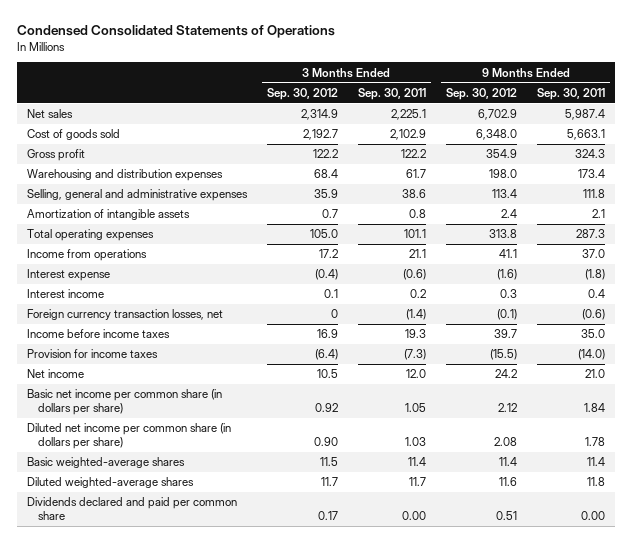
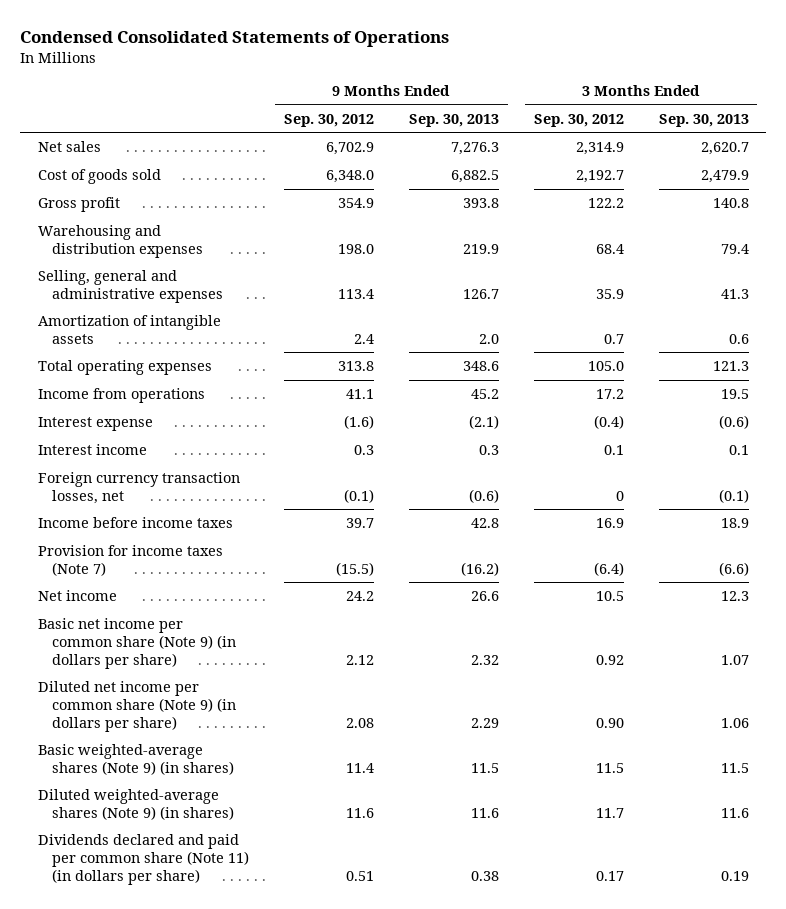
- | 3 Months Ended Sep. 30, 2012 | 3 Months Ended Sep. 30, 2011 | 9 Months Ended Sep. 30, 2012 | 9 Months Ended Sep. 30, 2011
+ | 9 Months Ended Sep. 30, 2012 | 9 Months Ended Sep. 30, 2013 | 3 Months Ended Sep. 30, 2012 | 3 Months Ended Sep. 30, 2013
- Provision for income taxes | (6.4) | (7.3) | (15.5) | (14.0)
+ Provision for income taxes (Note 7) | (15.5) | (16.2) | (6.4) | (6.6)
- Basic net income per common share (in dollars per share) | 0.92 | 1.05 | 2.12 | 1.84
- Diluted net income per common share (in dollars per share) | 0.90 | 1.03 | 2.08 | 1.78
- Basic weighted-average shares | 11.5 | 11.4 | 11.4 | 11.4
- Diluted weighted-average shares | 11.7 | 11.7 | 11.6 | 11.8
- Dividends declared and paid per common share | 0.17 | 0.00 | 0.51 | 0.00
+ Basic net income per common share (Note 9) (in dollars per share) | 2.12 | 2.32 | 0.92 | 1.07
+ Diluted net income per common share (Note 9) (in dollars per share) | 2.08 | 2.29 | 0.90 | 1.06
+ Basic weighted-average shares (Note 9) (in shares) | 11.4 | 11.5 | 11.5 | 11.5
+ Diluted weighted-average shares (Note 9) (in shares) | 11.6 | 11.6 | 11.7 | 11.6
+ Dividends declared and paid per common share (Note 11) (in dollars per share) | 0.51 | 0.38 | 0.17 | 0.19

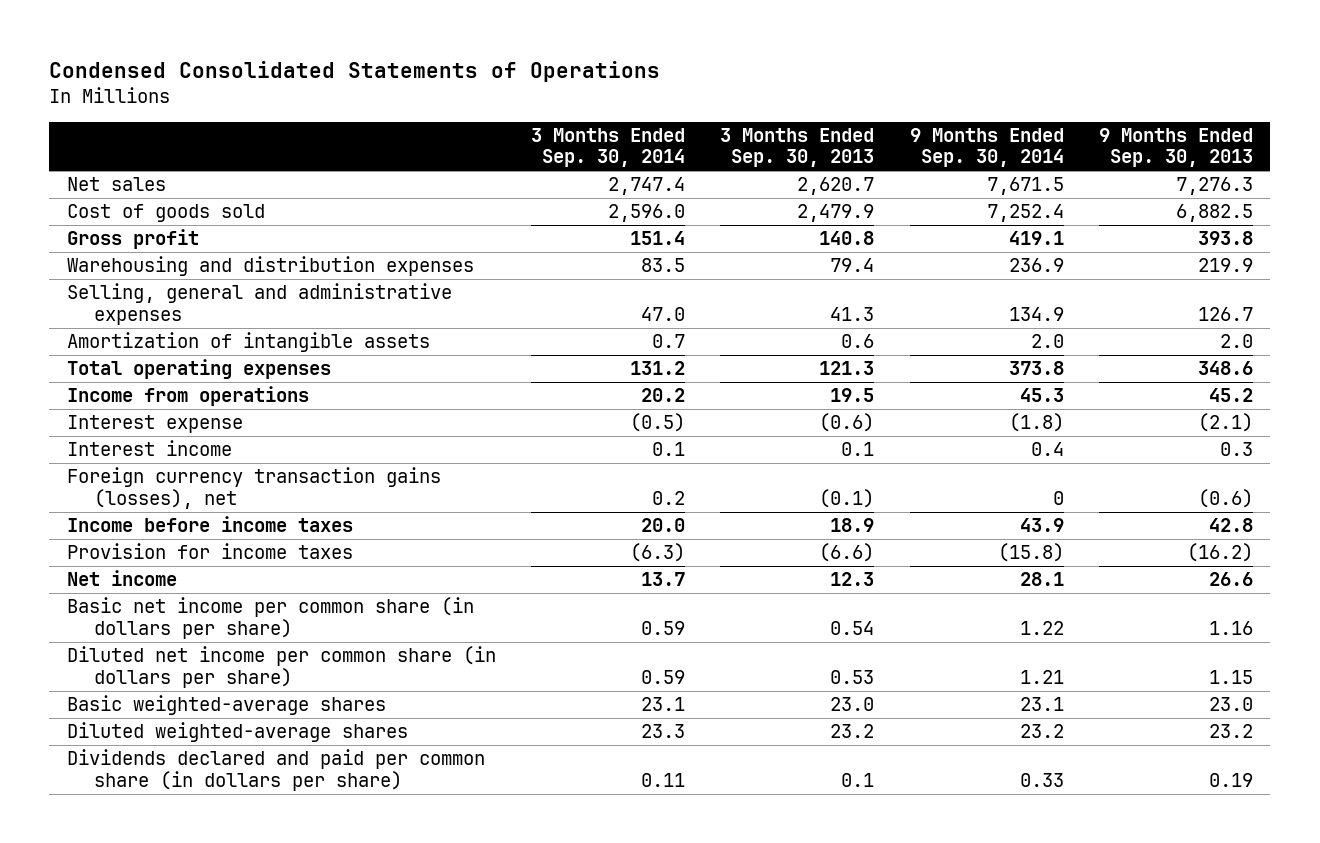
- | 9 Months Ended Sep. 30, 2012 | 9 Months Ended Sep. 30, 2013 | 3 Months Ended Sep. 30, 2012 | 3 Months Ended Sep. 30, 2013
+ | 3 Months Ended Sep. 30, 2014 | 3 Months Ended Sep. 30, 2013 | 9 Months Ended Sep. 30, 2014 | 9 Months Ended Sep. 30, 2013
- Foreign currency transaction losses, net | (0.1) | (0.6) | 0 | (0.1)
+ Foreign currency transaction gains (losses), net | 0.2 | (0.1) | 0 | (0.6)
- Provision for income taxes (Note 7) | (15.5) | (16.2) | (6.4) | (6.6)
+ Provision for income taxes | (6.3) | (6.6) | (15.8) | (16.2)
- Basic net income per common share (Note 9) (in dollars per share) | 2.12 | 2.32 | 0.92 | 1.07
- Diluted net income per common share (Note 9) (in dollars per share) | 2.08 | 2.29 | 0.90 | 1.06
- Basic weighted-average shares (Note 9) (in shares) | 11.4 | 11.5 | 11.5 | 11.5
- Diluted weighted-average shares (Note 9) (in shares) | 11.6 | 11.6 | 11.7 | 11.6
- Dividends declared and paid per common share (Note 11) (in dollars per share) | 0.51 | 0.38 | 0.17 | 0.19
+ Basic net income per common share (in dollars per share) | 0.59 | 0.54 | 1.22 | 1.16
+ Diluted net income per common share (in dollars per share) | 0.59 | 0.53 | 1.21 | 1.15
+ Basic weighted-average shares | 23.1 | 23.0 | 23.1 | 23.0
+ Diluted weighted-average shares | 23.3 | 23.2 | 23.2 | 23.2
+ Dividends declared and paid per common share (in dollars per share) | 0.11 | 0.1 | 0.33 | 0.19

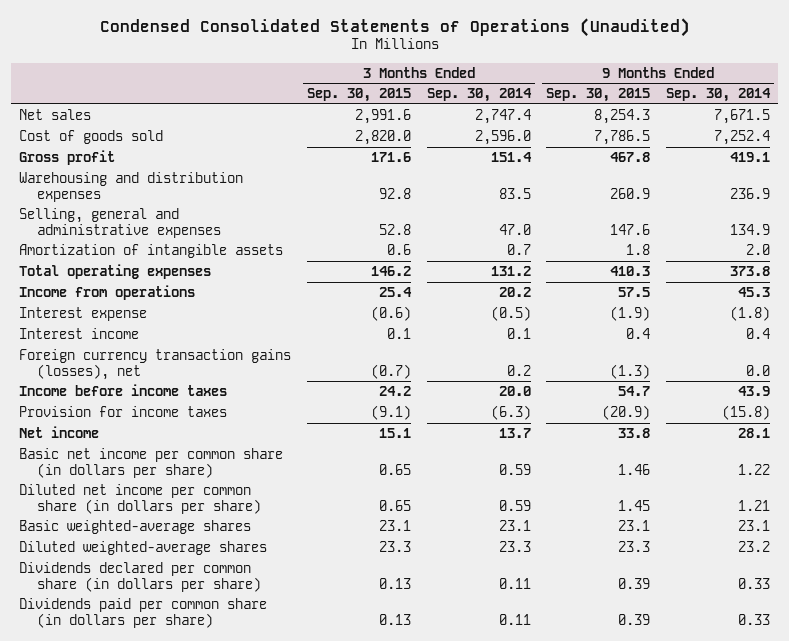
- Condensed Consolidated Statements of Operations
+ Condensed Consolidated Statements of Operations (Unaudited)
- | 3 Months Ended Sep. 30, 2014 | 3 Months Ended Sep. 30, 2013 | 9 Months Ended Sep. 30, 2014 | 9 Months Ended Sep. 30, 2013
+ | 3 Months Ended Sep. 30, 2015 | 3 Months Ended Sep. 30, 2014 | 9 Months Ended Sep. 30, 2015 | 9 Months Ended Sep. 30, 2014
- Foreign currency transaction gains (losses), net | 0.2 | (0.1) | 0 | (0.6)
+ Foreign currency transaction gains (losses), net | (0.7) | 0.2 | (1.3) | 0.0
- Dividends declared and paid per common share (in dollars per share) | 0.11 | 0.1 | 0.33 | 0.19
+ Dividends declared per common share (in dollars per share) | 0.13 | 0.11 | 0.39 | 0.33
+ Dividends paid per common share (in dollars per share) | 0.13 | 0.11 | 0.39 | 0.33

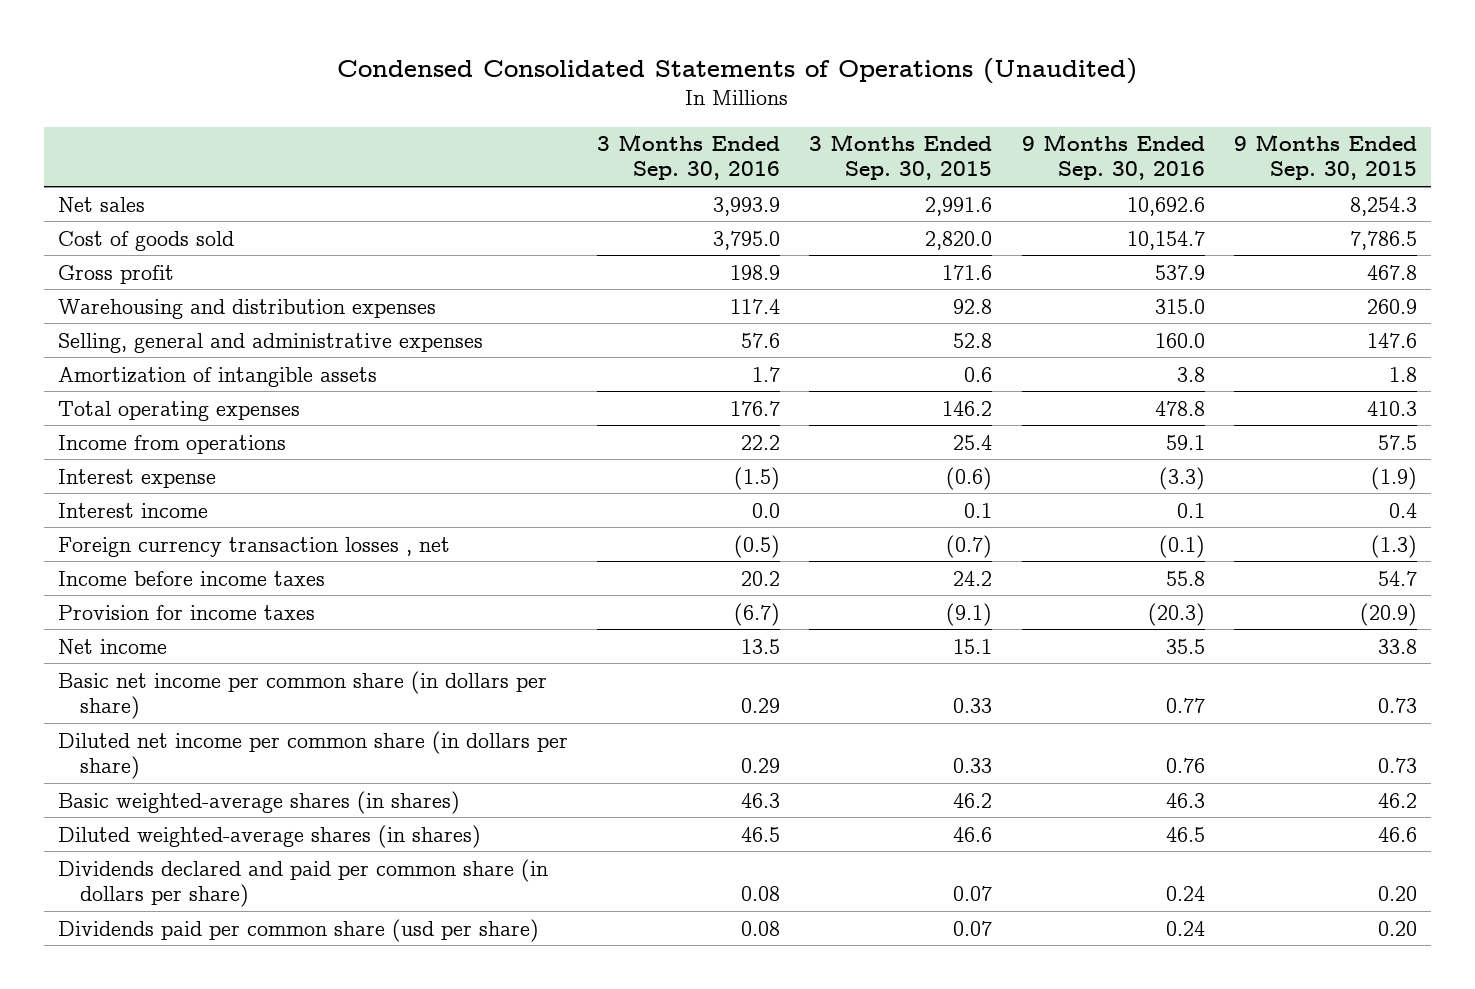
- | 3 Months Ended Sep. 30, 2015 | 3 Months Ended Sep. 30, 2014 | 9 Months Ended Sep. 30, 2015 | 9 Months Ended Sep. 30, 2014
+ | 3 Months Ended Sep. 30, 2016 | 3 Months Ended Sep. 30, 2015 | 9 Months Ended Sep. 30, 2016 | 9 Months Ended Sep. 30, 2015
- Foreign currency transaction gains (losses), net | (0.7) | 0.2 | (1.3) | 0.0
+ Foreign currency transaction losses , net | (0.5) | (0.7) | (0.1) | (1.3)
- Basic net income per common share (in dollars per share) | 0.65 | 0.59 | 1.46 | 1.22
- Diluted net income per common share (in dollars per share) | 0.65 | 0.59 | 1.45 | 1.21
- Basic weighted-average shares | 23.1 | 23.1 | 23.1 | 23.1
- Diluted weighted-average shares | 23.3 | 23.3 | 23.3 | 23.2
- Dividends declared per common share (in dollars per share) | 0.13 | 0.11 | 0.39 | 0.33
- Dividends paid per common share (in dollars per share) | 0.13 | 0.11 | 0.39 | 0.33
+ Basic net income per common share (in dollars per share) | 0.29 | 0.33 | 0.77 | 0.73
+ Diluted net income per common share (in dollars per share) | 0.29 | 0.33 | 0.76 | 0.73
+ Basic weighted-average shares (in shares) | 46.3 | 46.2 | 46.3 | 46.2
+ Diluted weighted-average shares (in shares) | 46.5 | 46.6 | 46.5 | 46.6
+ Dividends declared and paid per common share (in dollars per share) | 0.08 | 0.07 | 0.24 | 0.20
+ Dividends paid per common share (usd per share) | 0.08 | 0.07 | 0.24 | 0.20

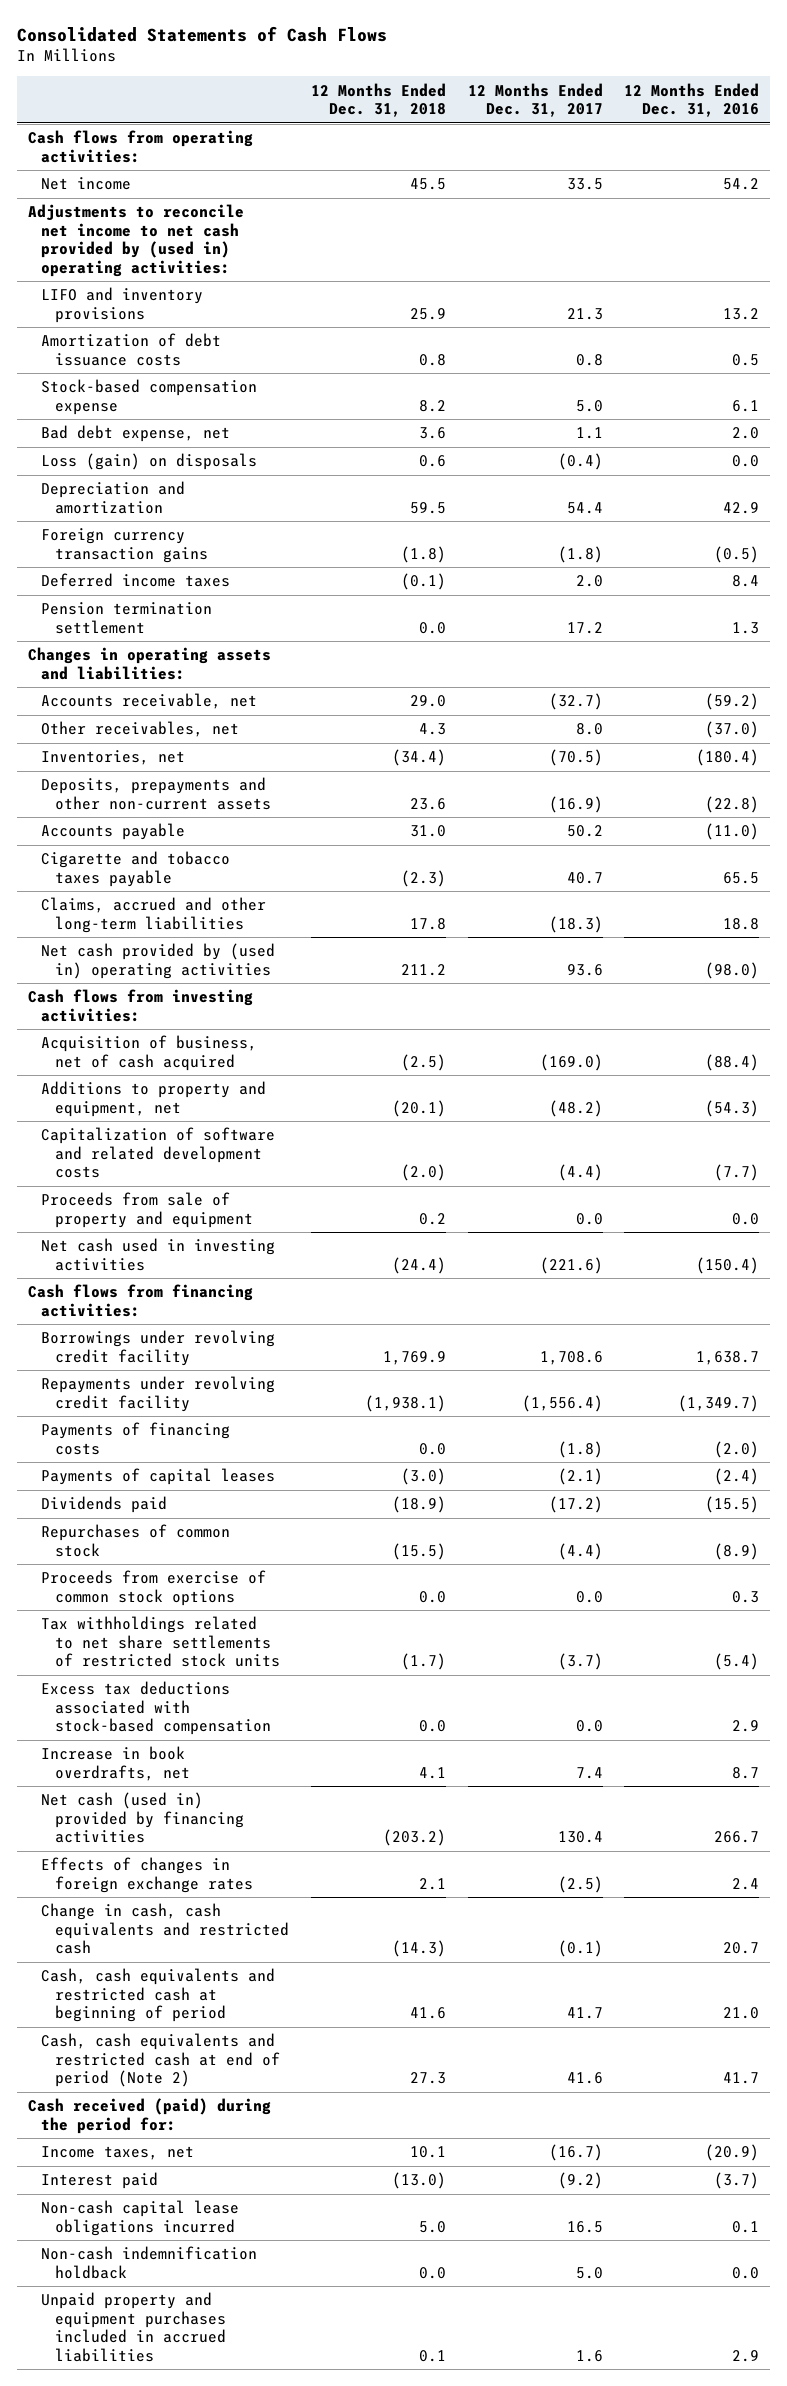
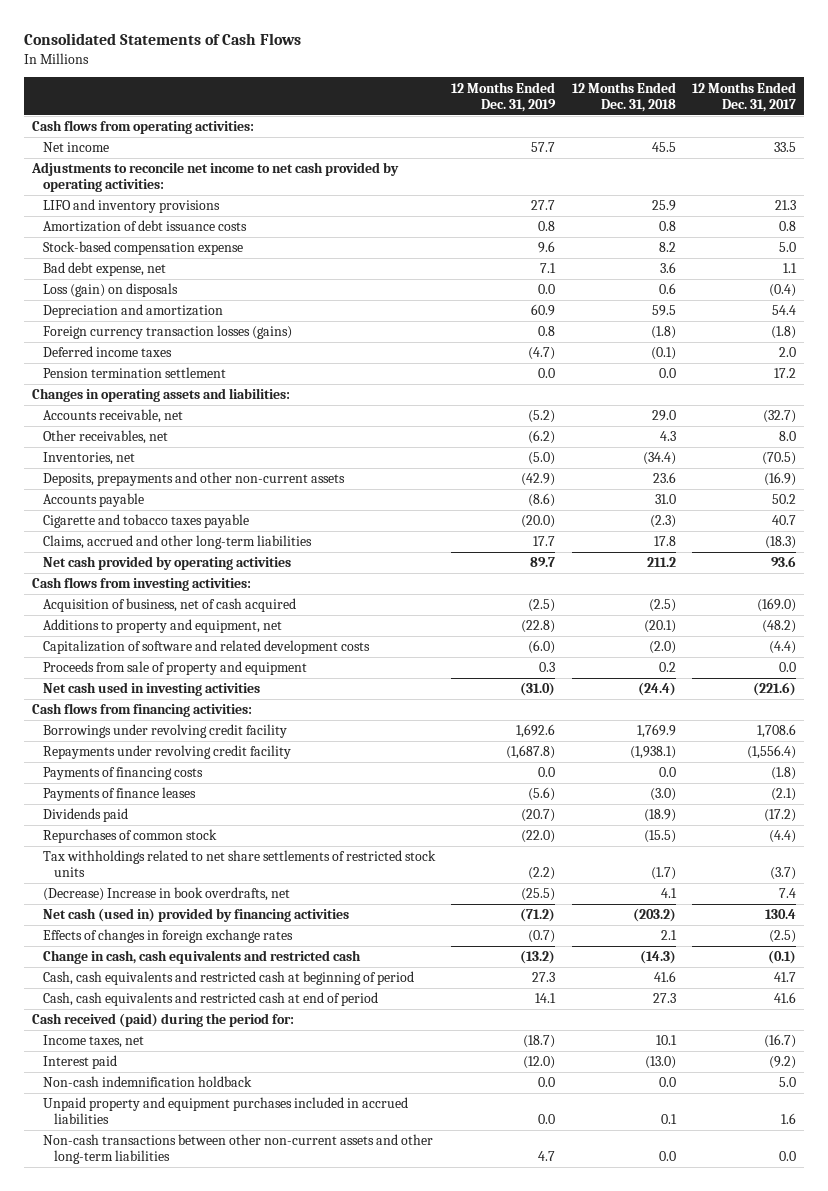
- | 12 Months Ended Dec. 31, 2018 | 12 Months Ended Dec. 31, 2017 | 12 Months Ended Dec. 31, 2016
+ | 12 Months Ended Dec. 31, 2019 | 12 Months Ended Dec. 31, 2018 | 12 Months Ended Dec. 31, 2017
- Adjustments to reconcile net income to net cash provided by (used in) operating activities:
+ Adjustments to reconcile net income to net cash provided by operating activities:
- Foreign currency transaction gains | (1.8) | (1.8) | (0.5)
+ Foreign currency transaction losses (gains) | 0.8 | (1.8) | (1.8)
- Net cash provided by (used in) operating activities | 211.2 | 93.6 | (98.0)
+ Net cash provided by operating activities | 89.7 | 211.2 | 93.6
- Payments of capital leases | (3.0) | (2.1) | (2.4)
+ Payments of finance leases | (5.6) | (3.0) | (2.1)
- Proceeds from exercise of common stock options | 0.0 | 0.0 | 0.3
- Excess tax deductions associated with stock-based compensation | 0.0 | 0.0 | 2.9
- Increase in book overdrafts, net | 4.1 | 7.4 | 8.7
+ (Decrease) Increase in book overdrafts, net | (25.5) | 4.1 | 7.4
- Cash, cash equivalents and restricted cash at end of period (Note 2) | 27.3 | 41.6 | 41.7
+ Cash, cash equivalents and restricted cash at end of period | 14.1 | 27.3 | 41.6
- Non-cash capital lease obligations incurred | 5.0 | 16.5 | 0.1
+ Non-cash transactions between other non-current assets and other long-term liabilities | 4.7 | 0.0 | 0.0

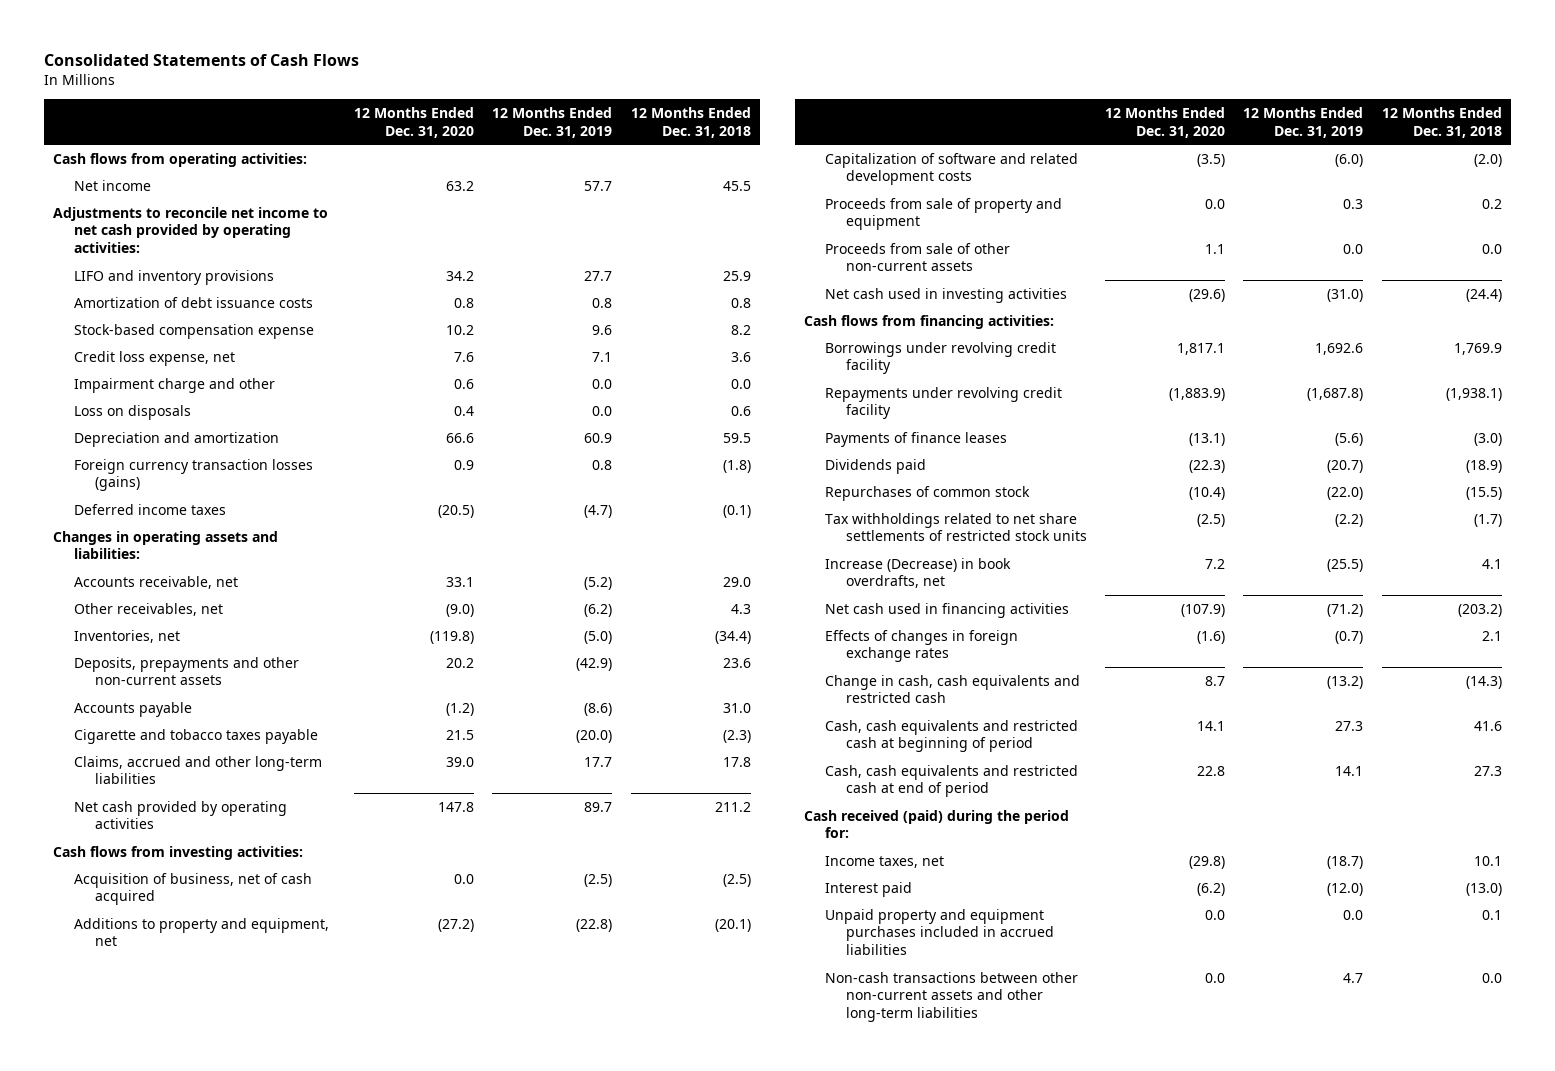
- | 12 Months Ended Dec. 31, 2019 | 12 Months Ended Dec. 31, 2018 | 12 Months Ended Dec. 31, 2017
+ | 12 Months Ended Dec. 31, 2020 | 12 Months Ended Dec. 31, 2019 | 12 Months Ended Dec. 31, 2018
- Bad debt expense, net | 7.1 | 3.6 | 1.1
- Loss (gain) on disposals | 0.0 | 0.6 | (0.4)
+ Credit loss expense, net | 7.6 | 7.1 | 3.6
+ Impairment charge and other | 0.6 | 0.0 | 0.0
+ Loss on disposals | 0.4 | 0.0 | 0.6
- Pension termination settlement | 0.0 | 0.0 | 17.2
+ Proceeds from sale of other non-current assets | 1.1 | 0.0 | 0.0
- Payments of financing costs | 0.0 | 0.0 | (1.8)
- (Decrease) Increase in book overdrafts, net | (25.5) | 4.1 | 7.4
- Net cash (used in) provided by financing activities | (71.2) | (203.2) | 130.4
+ Increase (Decrease) in book overdrafts, net | 7.2 | (25.5) | 4.1
+ Net cash used in financing activities | (107.9) | (71.2) | (203.2)
- Non-cash indemnification holdback | 0.0 | 0.0 | 5.0

